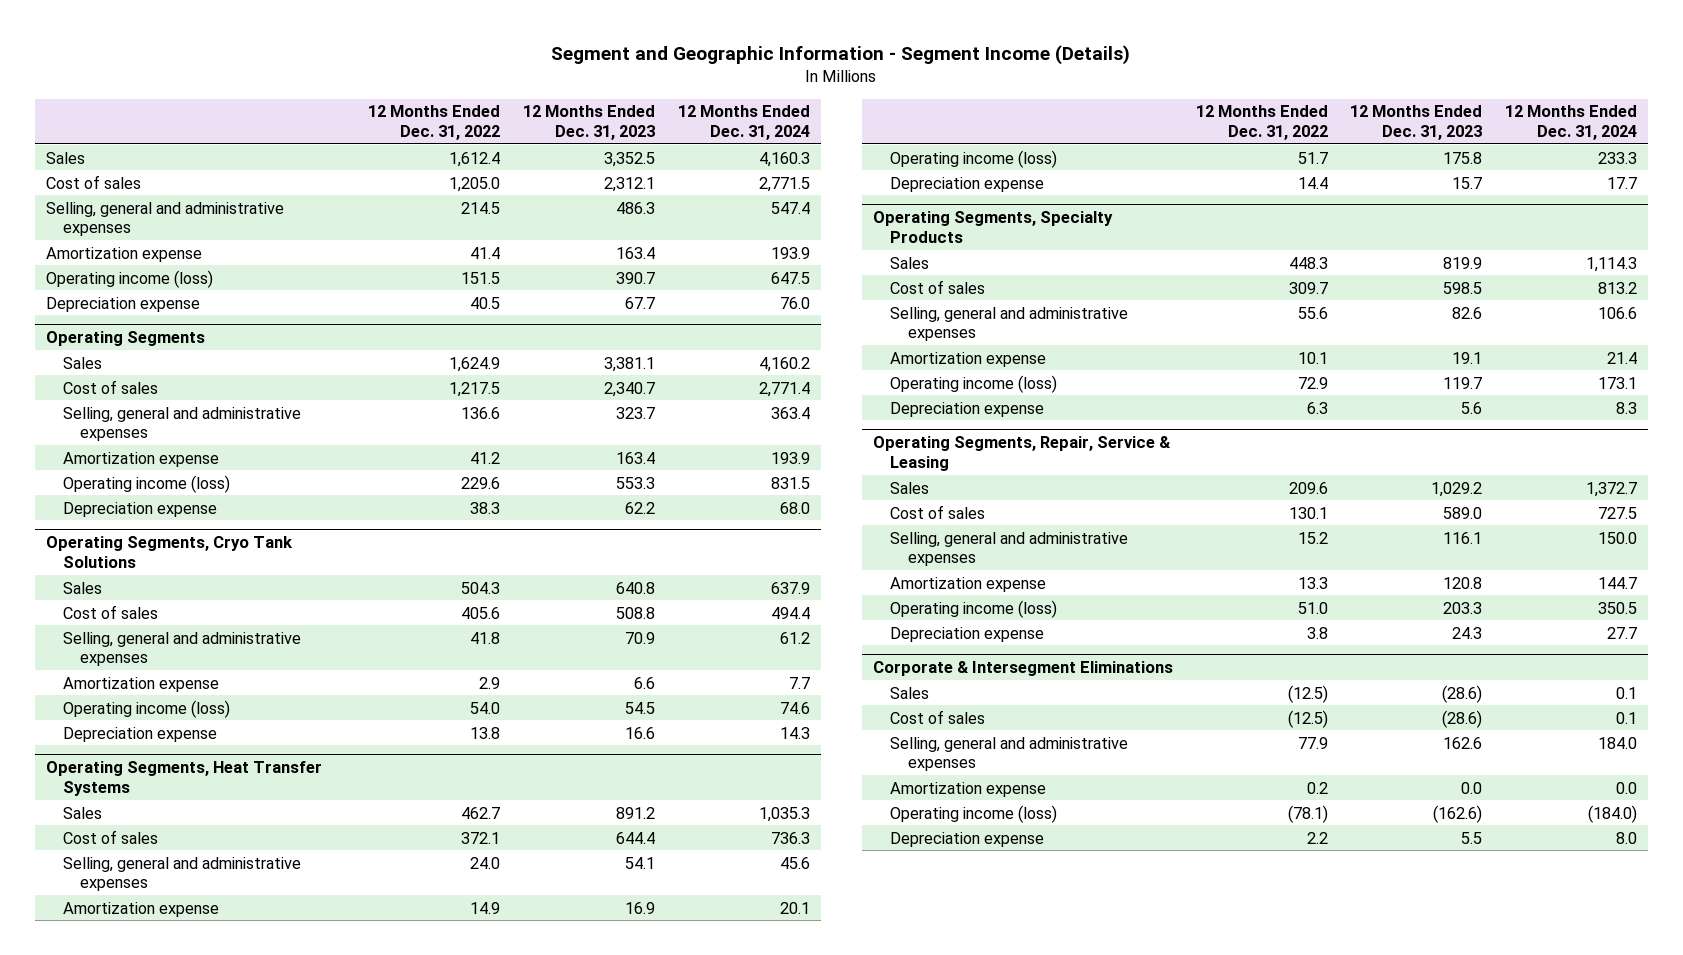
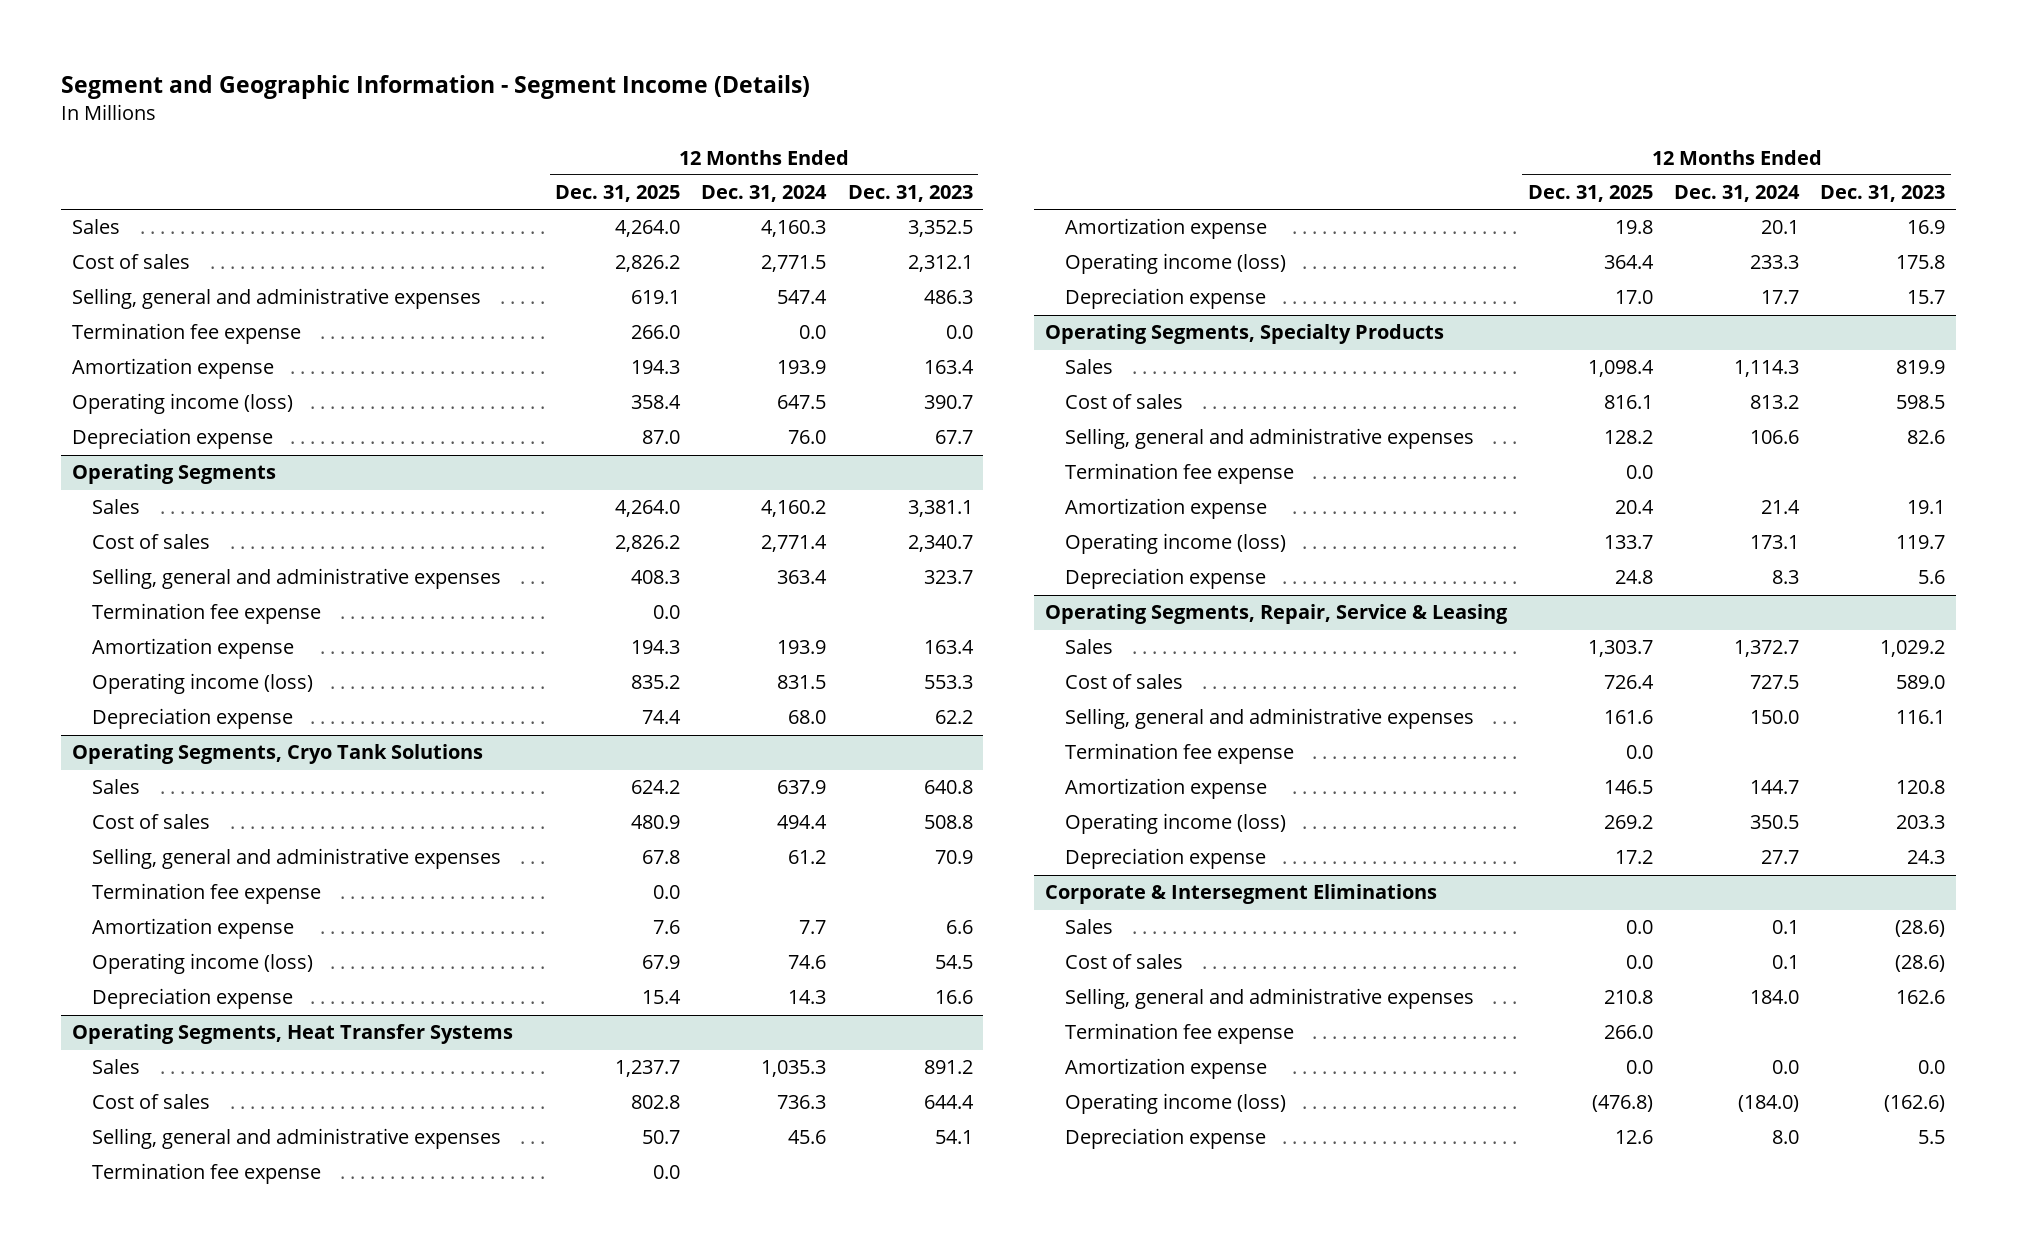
- | 12 Months Ended Dec. 31, 2022 | 12 Months Ended Dec. 31, 2023 | 12 Months Ended Dec. 31, 2024
+ | 12 Months Ended Dec. 31, 2025 | 12 Months Ended Dec. 31, 2024 | 12 Months Ended Dec. 31, 2023
+ Termination fee expense | 266.0 | 0.0 | 0.0
@ Operating Segments
+ Termination fee expense | 0.0 | |
@ Operating Segments, Cryo Tank Solutions
+ Termination fee expense | 0.0 | |
@ Operating Segments, Heat Transfer Systems
+ Termination fee expense | 0.0 | |
@ Operating Segments, Specialty Products
+ Termination fee expense | 0.0 | |
@ Operating Segments, Repair, Service & Leasing
+ Termination fee expense | 0.0 | |
@ Corporate & Intersegment Eliminations
+ Termination fee expense | 266.0 | |

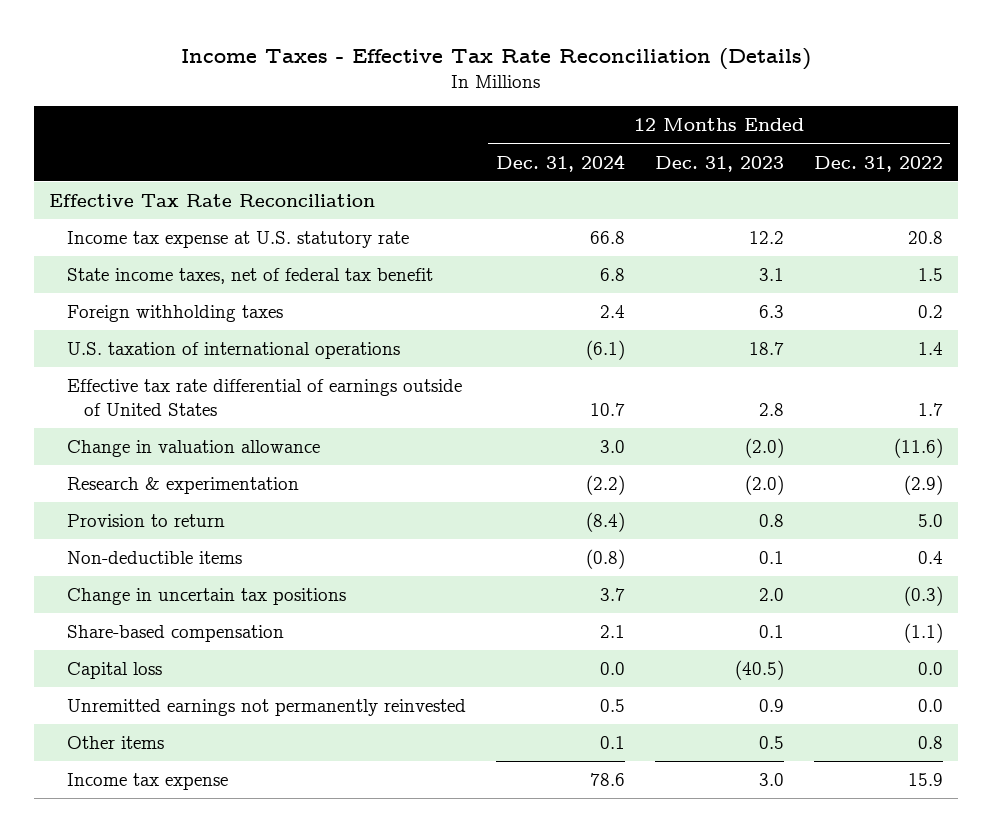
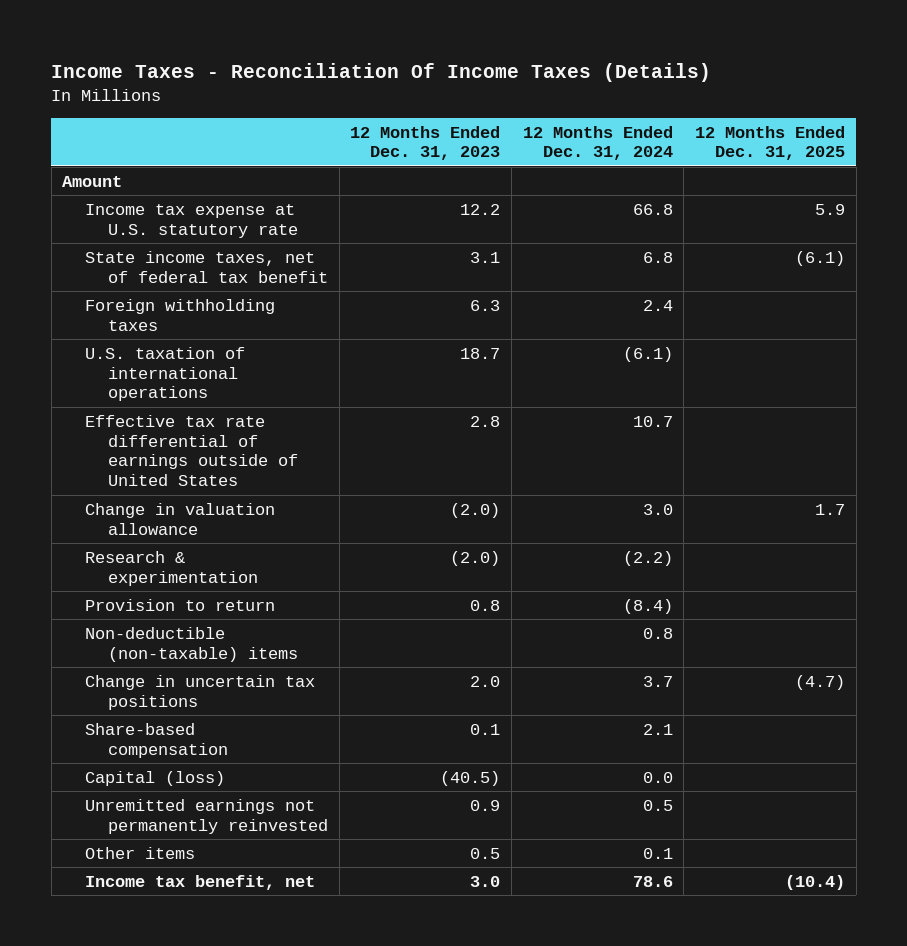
- Income Taxes - Effective Tax Rate Reconciliation (Details)
+ Income Taxes - Reconciliation Of Income Taxes (Details)
- | 12 Months Ended Dec. 31, 2024 | 12 Months Ended Dec. 31, 2023 | 12 Months Ended Dec. 31, 2022
+ | 12 Months Ended Dec. 31, 2023 | 12 Months Ended Dec. 31, 2024 | 12 Months Ended Dec. 31, 2025
- Effective Tax Rate Reconciliation
+ Amount
- Non-deductible items | (0.8) | 0.1 | 0.4
+ Non-deductible (non-taxable) items | | 0.8 |
- Capital loss | 0.0 | (40.5) | 0.0
+ Capital (loss) | (40.5) | 0.0 |
- Income tax expense | 78.6 | 3.0 | 15.9
+ Income tax benefit, net | 3.0 | 78.6 | (10.4)

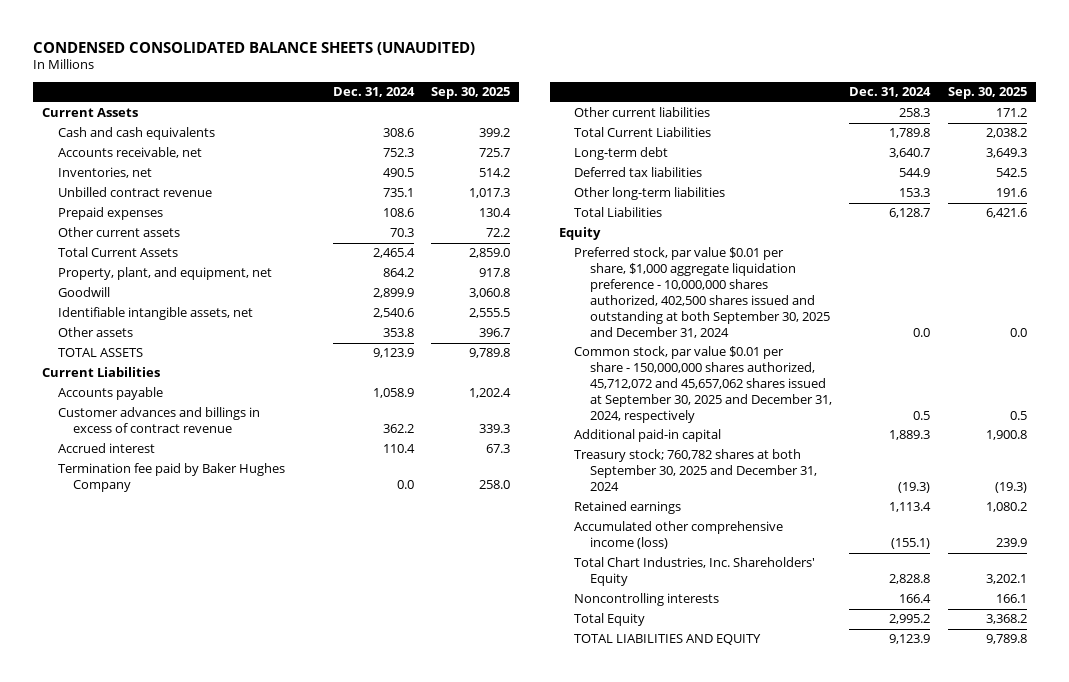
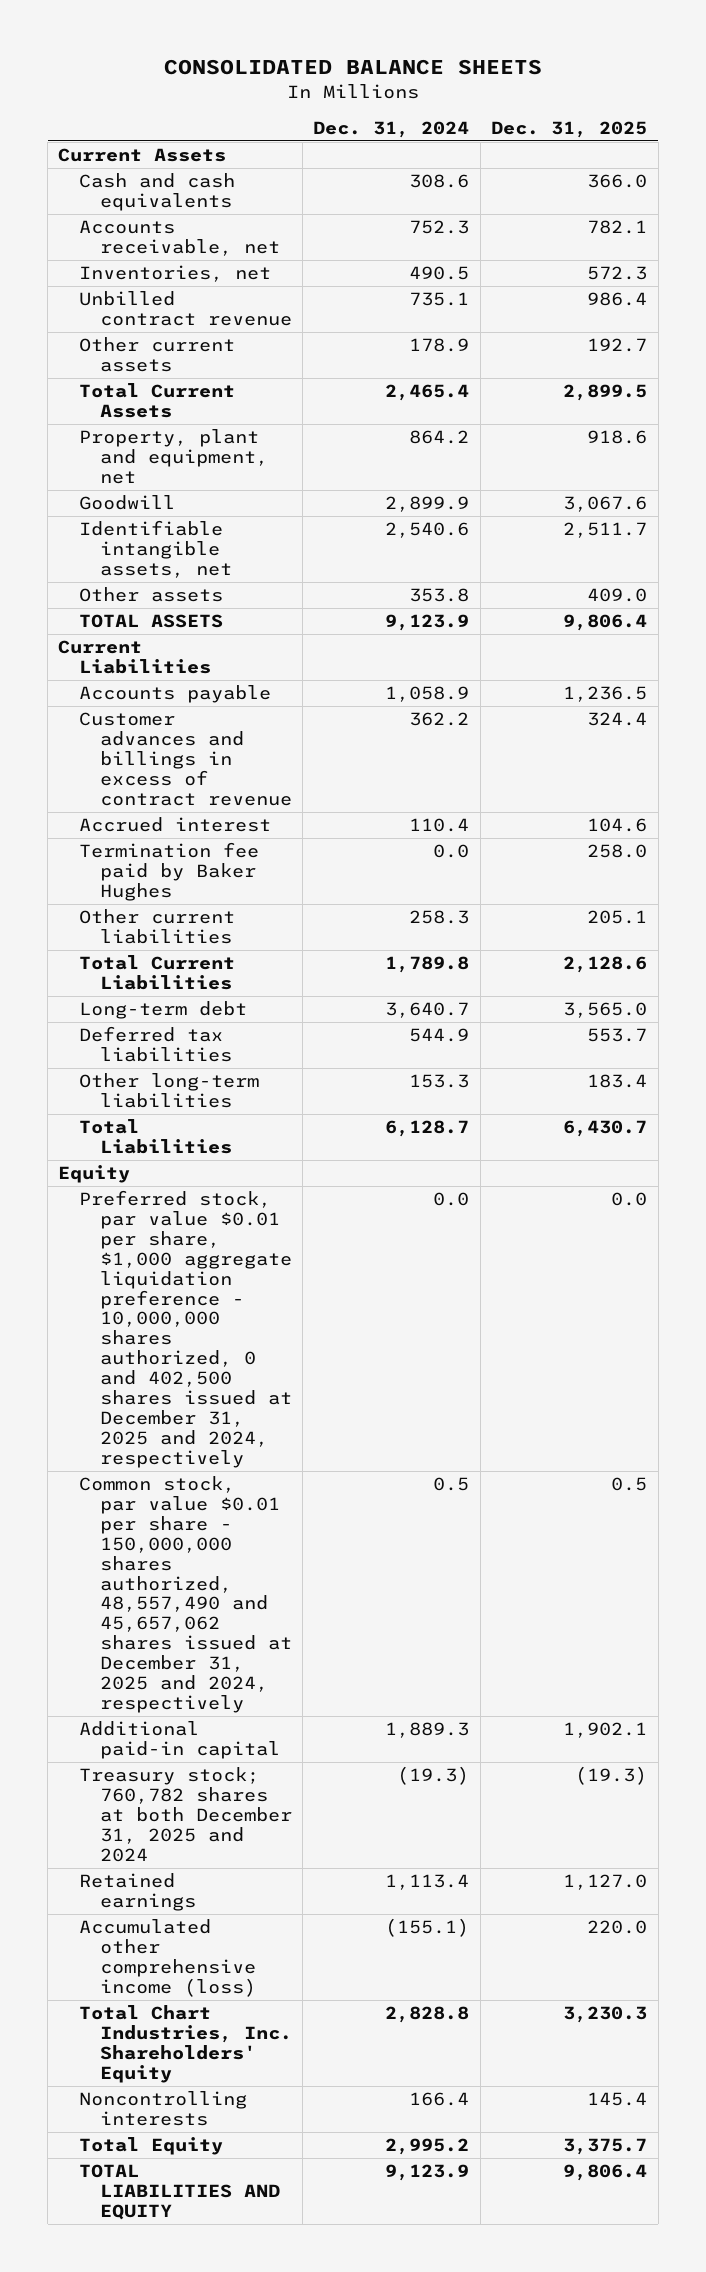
- CONDENSED CONSOLIDATED BALANCE SHEETS (UNAUDITED)
+ CONSOLIDATED BALANCE SHEETS
- | Dec. 31, 2024 | Sep. 30, 2025
+ | Dec. 31, 2024 | Dec. 31, 2025
- Prepaid expenses | 108.6 | 130.4
- Other current assets | 70.3 | 72.2
+ Other current assets | 178.9 | 192.7
- Property, plant, and equipment, net | 864.2 | 917.8
+ Property, plant and equipment, net | 864.2 | 918.6
- Termination fee paid by Baker Hughes Company | 0.0 | 258.0
+ Termination fee paid by Baker Hughes | 0.0 | 258.0
- Preferred stock, par value $0.01 per share, $1,000 aggregate liquidation preference - 10,000,000 shares authorized, 402,500 shares issued and outstanding at both September 30, 2025 and December 31, 2024 | 0.0 | 0.0
- Common stock, par value $0.01 per share - 150,000,000 shares authorized, 45,712,072 and 45,657,062 shares issued at September 30, 2025 and December 31, 2024, respectively | 0.5 | 0.5
+ Preferred stock, par value $0.01 per share, $1,000 aggregate liquidation preference - 10,000,000 shares authorized, 0 and 402,500 shares issued at December 31, 2025 and 2024, respectively | 0.0 | 0.0
+ Common stock, par value $0.01 per share - 150,000,000 shares authorized, 48,557,490 and 45,657,062 shares issued at December 31, 2025 and 2024, respectively | 0.5 | 0.5
- Treasury stock; 760,782 shares at both September 30, 2025 and December 31, 2024 | (19.3) | (19.3)
+ Treasury stock; 760,782 shares at both December 31, 2025 and 2024 | (19.3) | (19.3)

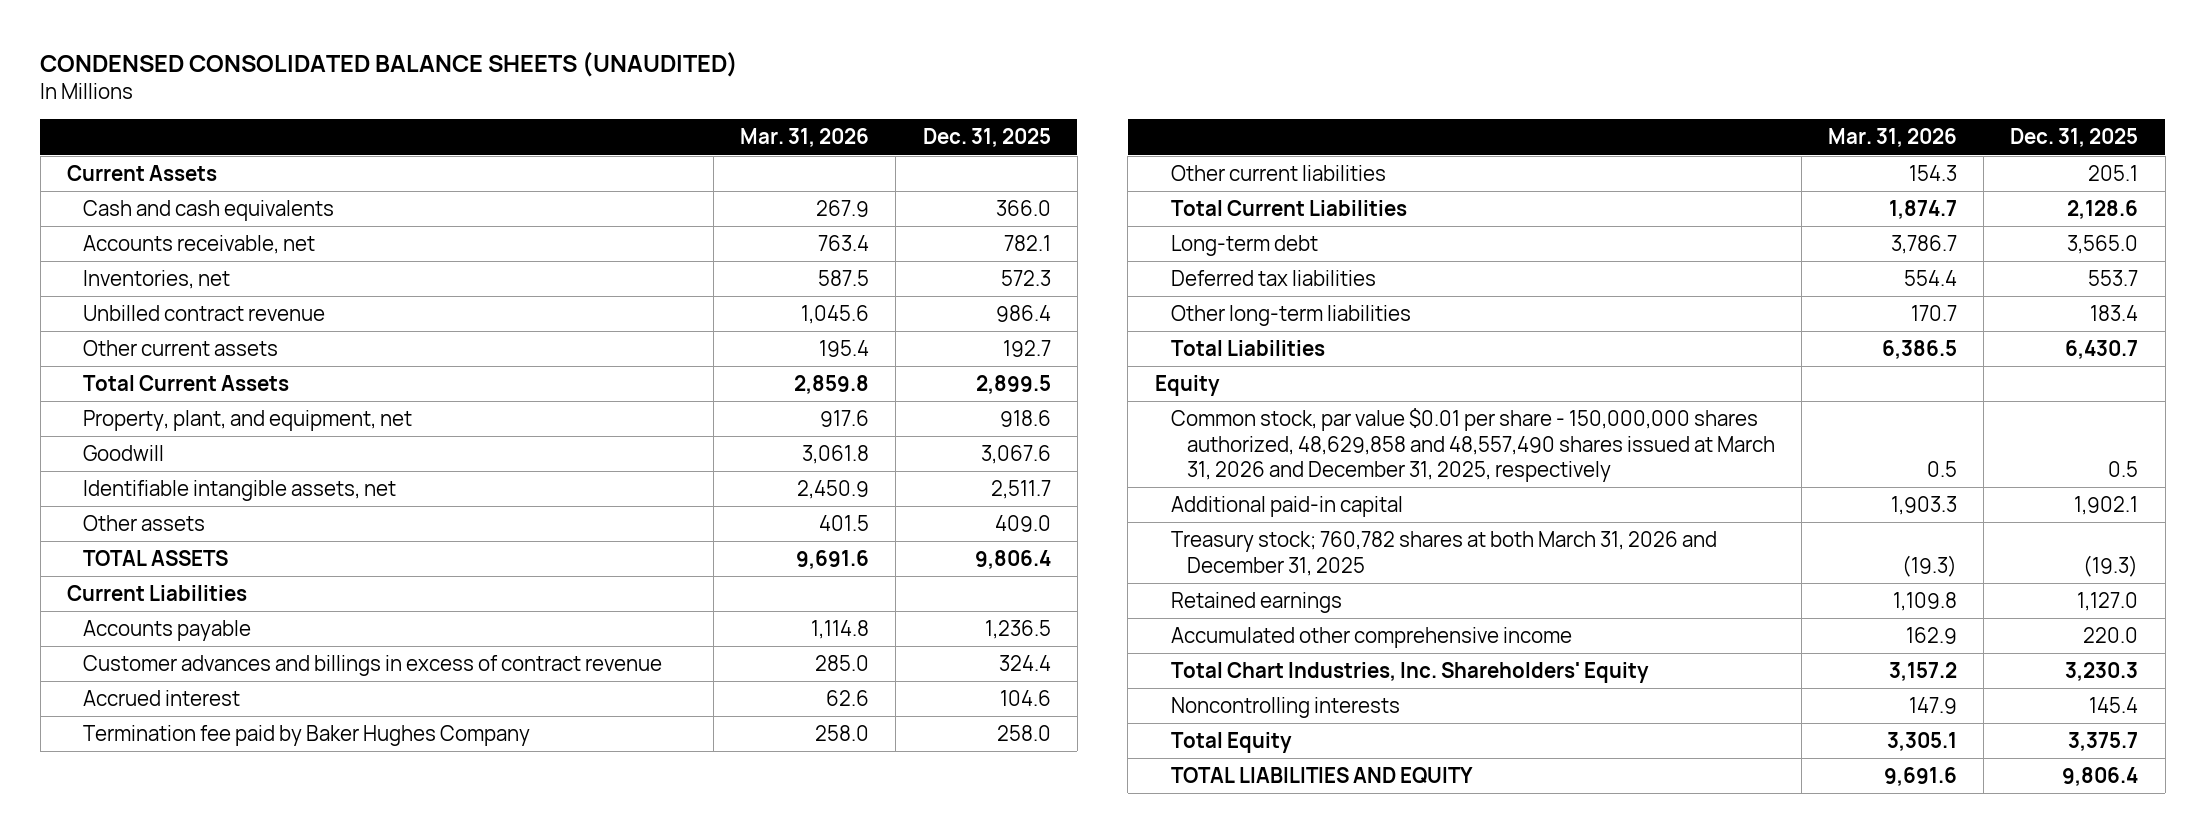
- CONSOLIDATED BALANCE SHEETS
+ CONDENSED CONSOLIDATED BALANCE SHEETS (UNAUDITED)
- | Dec. 31, 2024 | Dec. 31, 2025
+ | Mar. 31, 2026 | Dec. 31, 2025
- Property, plant and equipment, net | 864.2 | 918.6
+ Property, plant, and equipment, net | 917.6 | 918.6
- Termination fee paid by Baker Hughes | 0.0 | 258.0
+ Termination fee paid by Baker Hughes Company | 258.0 | 258.0
- Preferred stock, par value $0.01 per share, $1,000 aggregate liquidation preference - 10,000,000 shares authorized, 0 and 402,500 shares issued at December 31, 2025 and 2024, respectively | 0.0 | 0.0
- Common stock, par value $0.01 per share - 150,000,000 shares authorized, 48,557,490 and 45,657,062 shares issued at December 31, 2025 and 2024, respectively | 0.5 | 0.5
+ Common stock, par value $0.01 per share - 150,000,000 shares authorized, 48,629,858 and 48,557,490 shares issued at March 31, 2026 and December 31, 2025, respectively | 0.5 | 0.5
- Treasury stock; 760,782 shares at both December 31, 2025 and 2024 | (19.3) | (19.3)
+ Treasury stock; 760,782 shares at both March 31, 2026 and December 31, 2025 | (19.3) | (19.3)
- Accumulated other comprehensive income (loss) | (155.1) | 220.0
+ Accumulated other comprehensive income | 162.9 | 220.0

